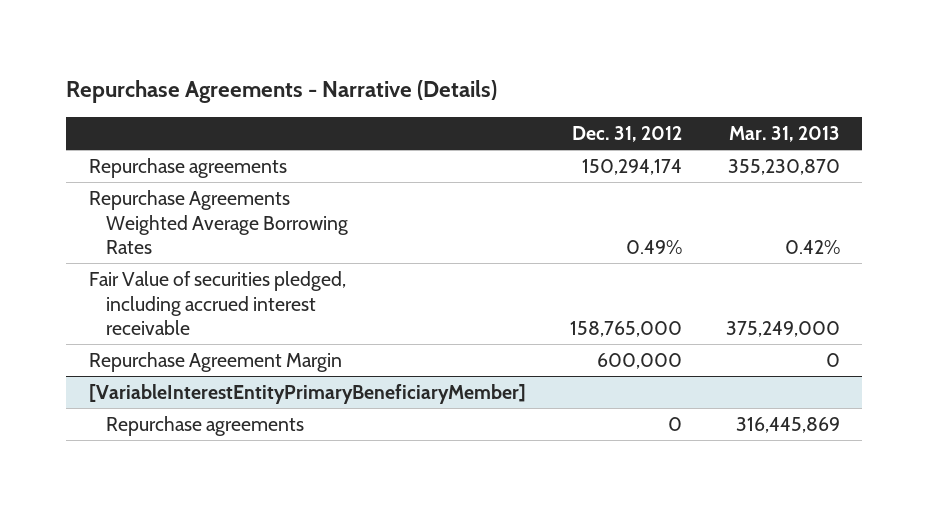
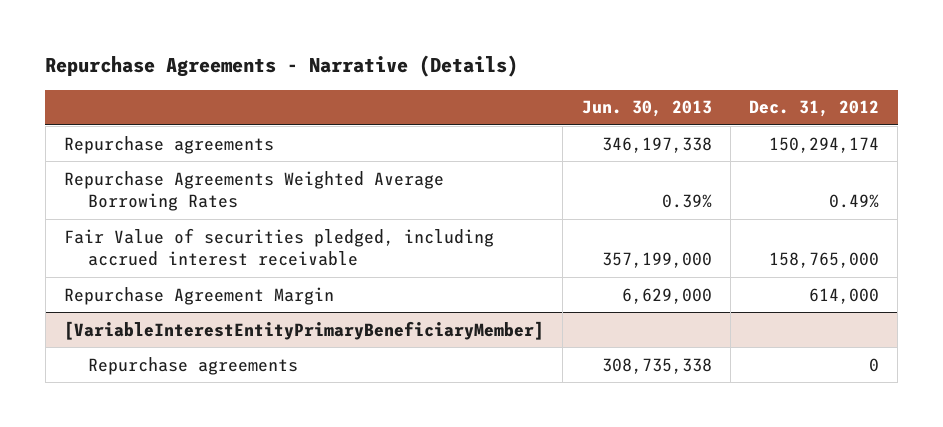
- | Dec. 31, 2012 | Mar. 31, 2013
+ | Jun. 30, 2013 | Dec. 31, 2012
- Repurchase Agreement Margin | 600,000 | 0
+ Repurchase Agreement Margin | 6,629,000 | 614,000

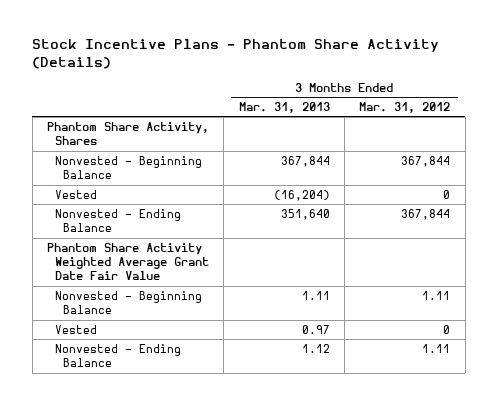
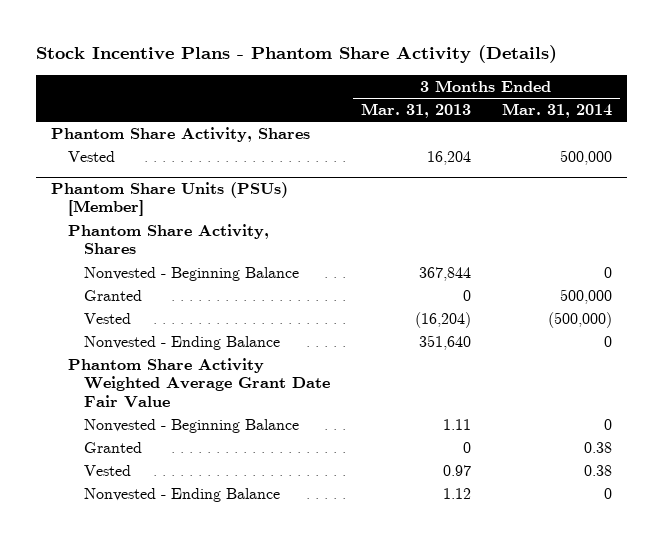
- | 3 Months Ended Mar. 31, 2013 | 3 Months Ended Mar. 31, 2012
+ | 3 Months Ended Mar. 31, 2013 | 3 Months Ended Mar. 31, 2014
+ Vested | 16,204 | 500,000
+ Phantom Share Units (PSUs) [Member]
+ Phantom Share Activity, Shares
+ Granted | 0 | 500,000
+ Granted | 0 | 0.38

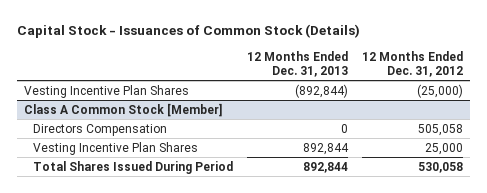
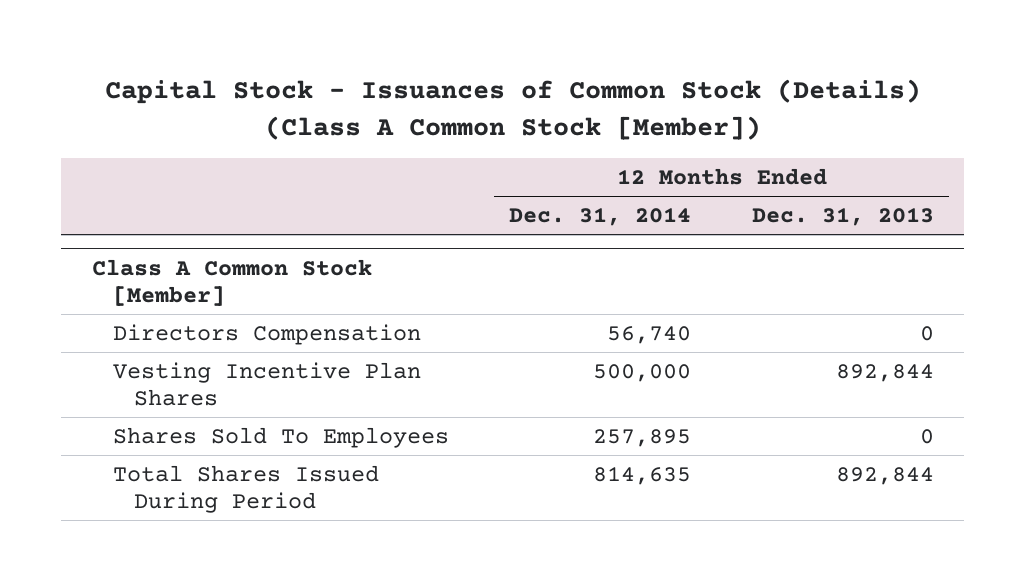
- Capital Stock - Issuances of Common Stock (Details)
+ Capital Stock - Issuances of Common Stock (Details) (Class A Common Stock [Member])
- | 12 Months Ended Dec. 31, 2013 | 12 Months Ended Dec. 31, 2012
+ | 12 Months Ended Dec. 31, 2014 | 12 Months Ended Dec. 31, 2013
- Vesting Incentive Plan Shares | (892,844) | (25,000)
@ Class A Common Stock [Member]
+ Shares Sold To Employees | 257,895 | 0

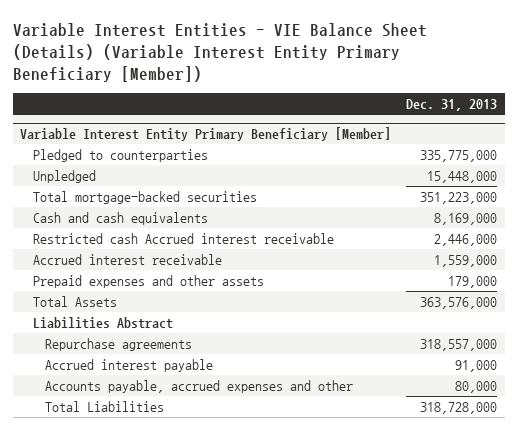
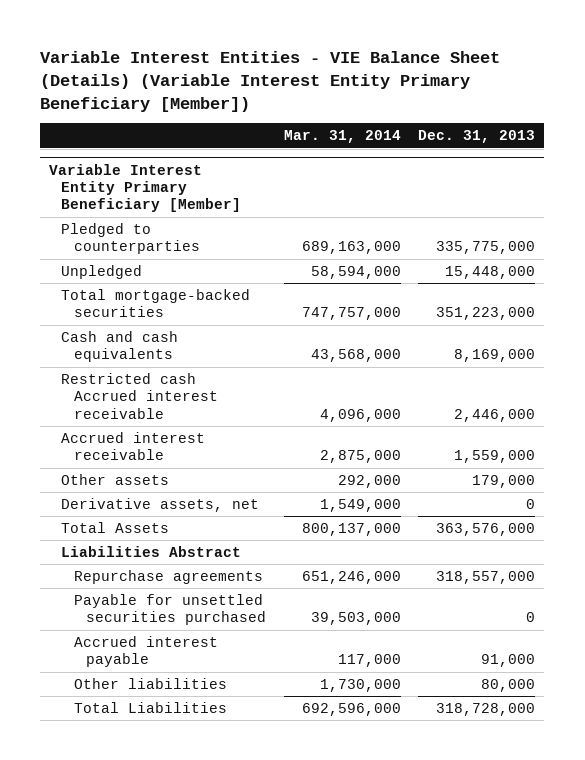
- | Dec. 31, 2013
+ | Mar. 31, 2014 | Dec. 31, 2013
@ Variable Interest Entity Primary Beneficiary [Member]
- Prepaid expenses and other assets | 179,000
+ Other assets | 292,000 | 179,000
+ Derivative assets, net | 1,549,000 | 0
+ Payable for unsettled securities purchased | 39,503,000 | 0
- Accounts payable, accrued expenses and other | 80,000
+ Other liabilities | 1,730,000 | 80,000

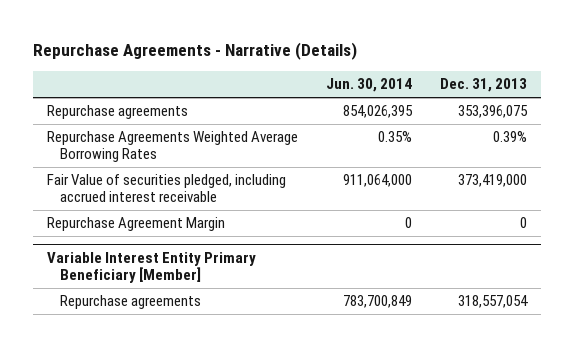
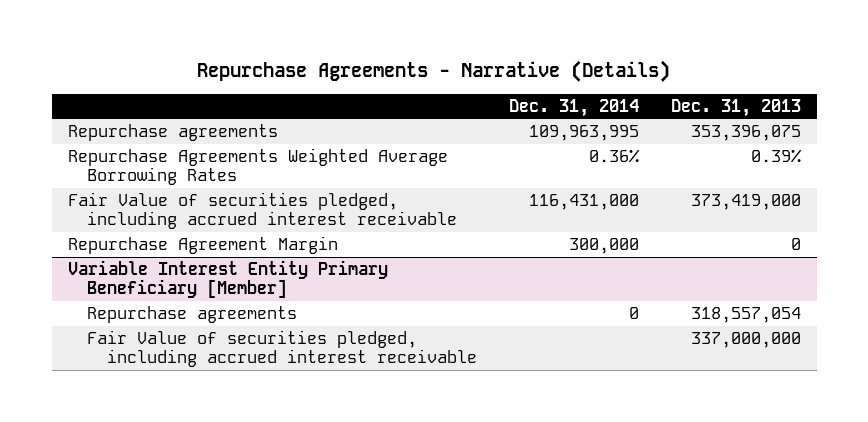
- | Jun. 30, 2014 | Dec. 31, 2013
+ | Dec. 31, 2014 | Dec. 31, 2013
@ Variable Interest Entity Primary Beneficiary [Member]
+ Fair Value of securities pledged, including accrued interest receivable | | 337,000,000

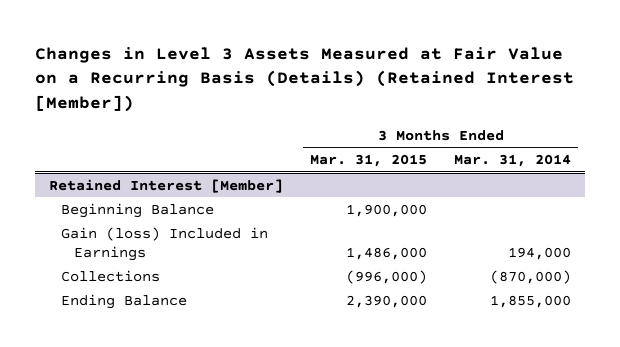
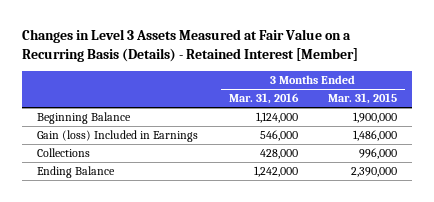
- Changes in Level 3 Assets Measured at Fair Value on a Recurring Basis (Details) (Retained Interest [Member])
+ Changes in Level 3 Assets Measured at Fair Value on a Recurring Basis (Details) - Retained Interest [Member]
- | 3 Months Ended Mar. 31, 2015 | 3 Months Ended Mar. 31, 2014
+ | 3 Months Ended Mar. 31, 2016 | 3 Months Ended Mar. 31, 2015
- Retained Interest [Member]
- Collections | (996,000) | (870,000)
+ Collections | 428,000 | 996,000

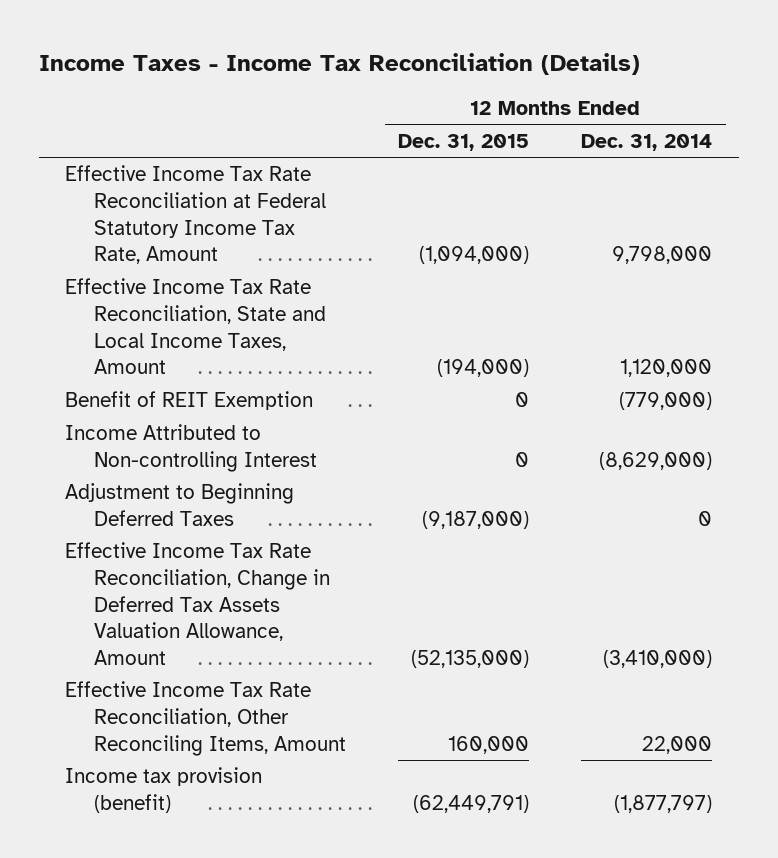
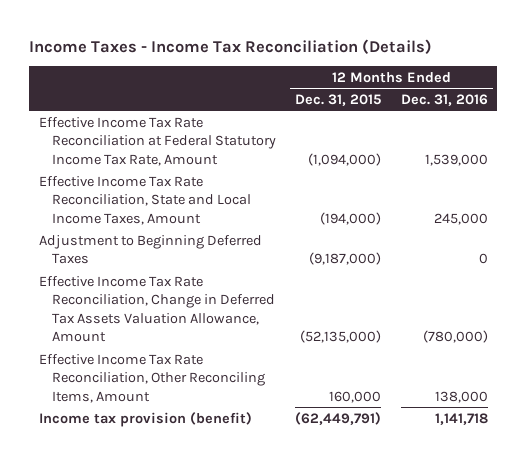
- | 12 Months Ended Dec. 31, 2015 | 12 Months Ended Dec. 31, 2014
+ | 12 Months Ended Dec. 31, 2015 | 12 Months Ended Dec. 31, 2016
- Benefit of REIT Exemption | 0 | (779,000)
- Income Attributed to Non-controlling Interest | 0 | (8,629,000)

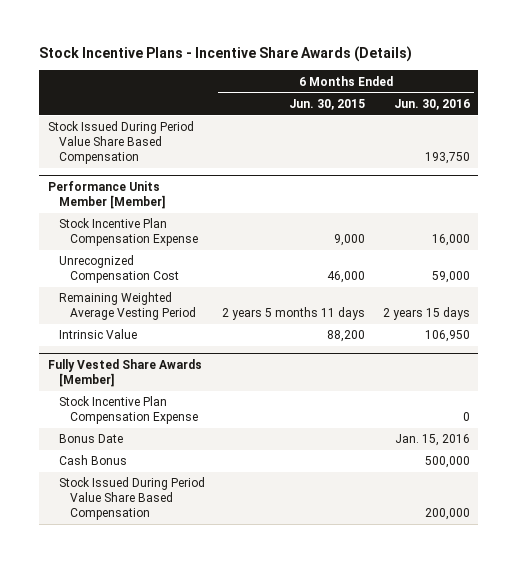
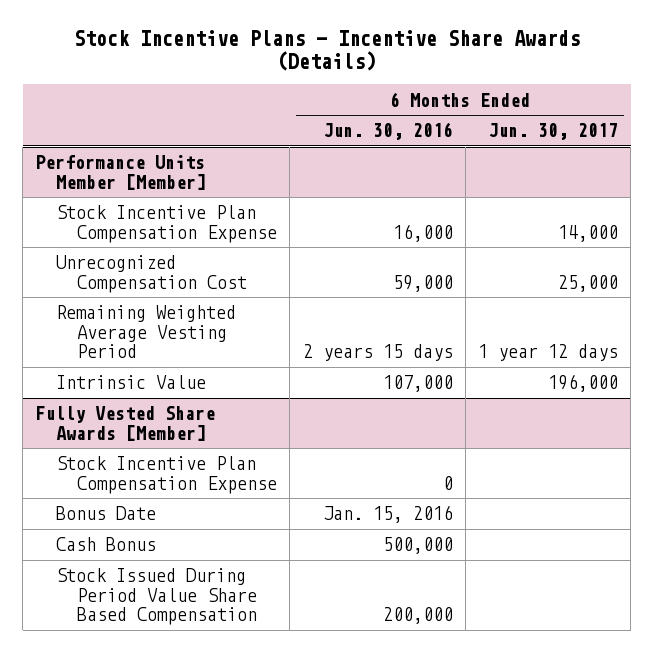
- | 6 Months Ended Jun. 30, 2015 | 6 Months Ended Jun. 30, 2016
+ | 6 Months Ended Jun. 30, 2016 | 6 Months Ended Jun. 30, 2017
- Stock Issued During Period Value Share Based Compensation | | 193,750
@ Performance Units Member [Member]
- Intrinsic Value | 88,200 | 106,950
+ Intrinsic Value | 107,000 | 196,000

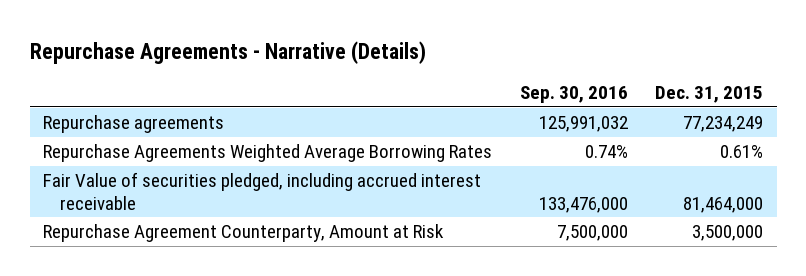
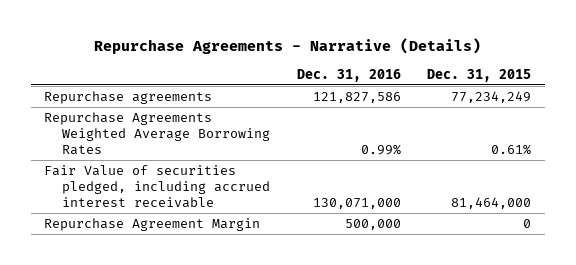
- | Sep. 30, 2016 | Dec. 31, 2015
+ | Dec. 31, 2016 | Dec. 31, 2015
- Repurchase Agreement Counterparty, Amount at Risk | 7,500,000 | 3,500,000
+ Repurchase Agreement Margin | 500,000 | 0

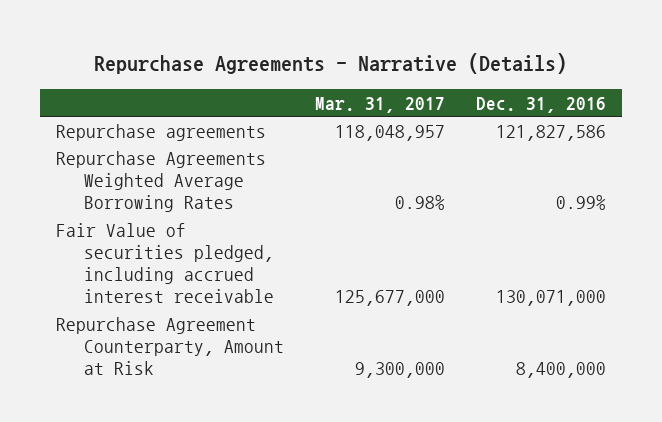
- | Dec. 31, 2016 | Dec. 31, 2015
+ | Mar. 31, 2017 | Dec. 31, 2016
- Repurchase Agreement Margin | 500,000 | 0
+ Repurchase Agreement Counterparty, Amount at Risk | 9,300,000 | 8,400,000

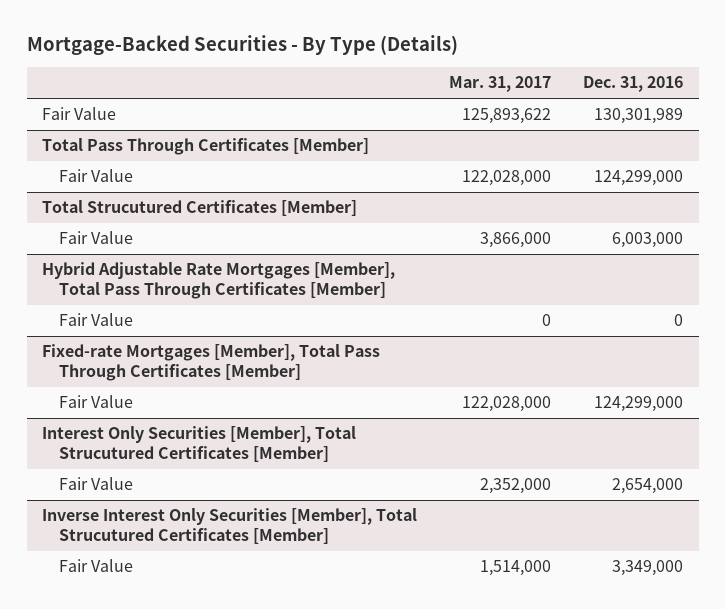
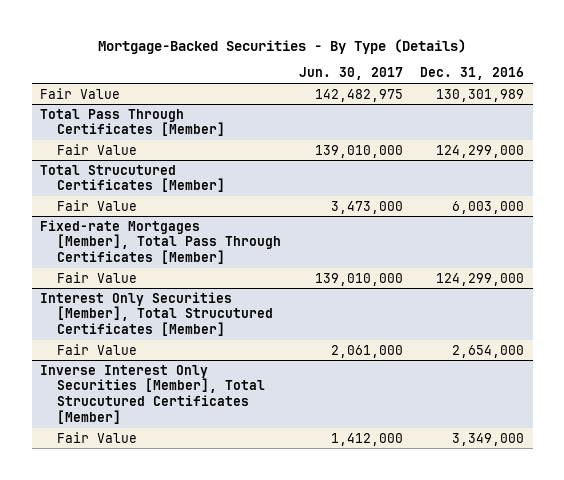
- | Mar. 31, 2017 | Dec. 31, 2016
+ | Jun. 30, 2017 | Dec. 31, 2016
- Hybrid Adjustable Rate Mortgages [Member], Total Pass Through Certificates [Member]
- Fair Value | 0 | 0

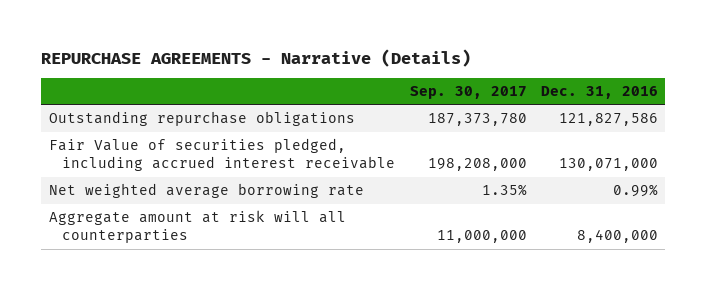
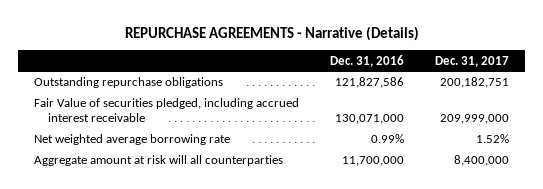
- | Sep. 30, 2017 | Dec. 31, 2016
+ | Dec. 31, 2016 | Dec. 31, 2017
- Aggregate amount at risk will all counterparties | 11,000,000 | 8,400,000
+ Aggregate amount at risk will all counterparties | 11,700,000 | 8,400,000

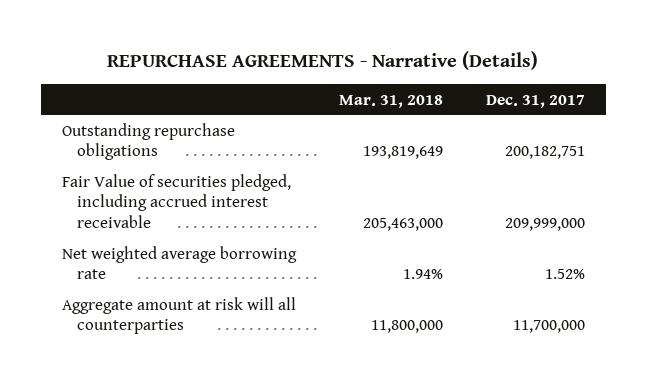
- | Dec. 31, 2016 | Dec. 31, 2017
+ | Mar. 31, 2018 | Dec. 31, 2017
- Aggregate amount at risk will all counterparties | 11,700,000 | 8,400,000
+ Aggregate amount at risk will all counterparties | 11,800,000 | 11,700,000

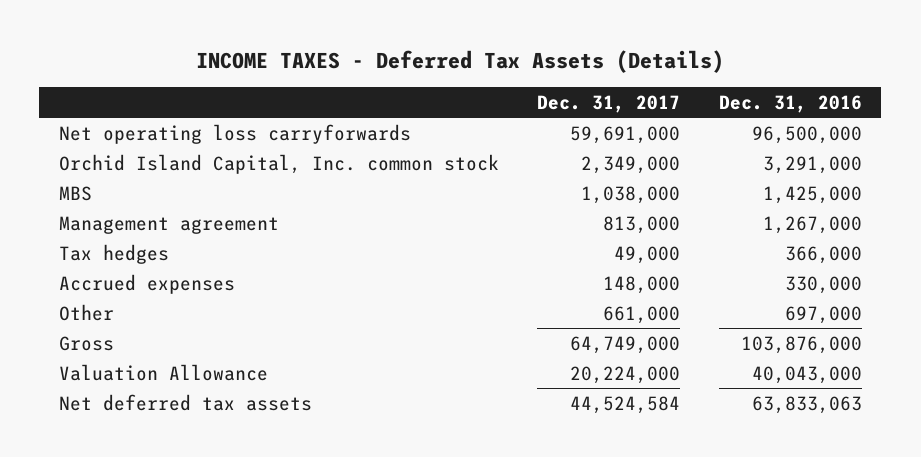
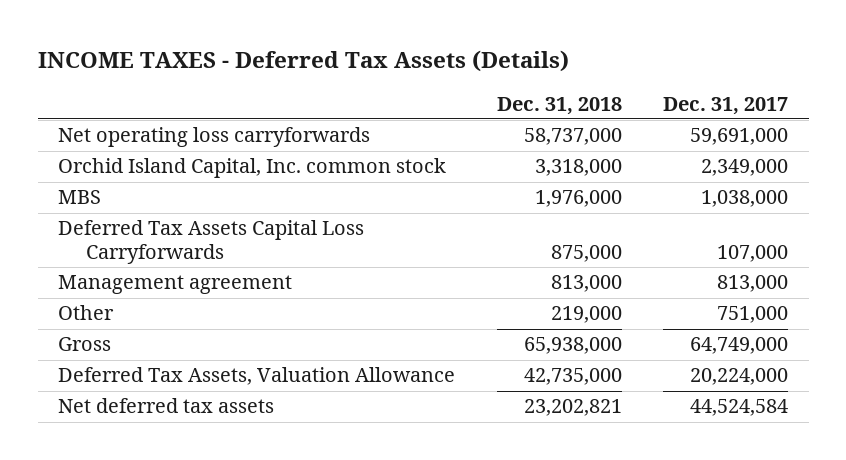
- | Dec. 31, 2017 | Dec. 31, 2016
+ | Dec. 31, 2018 | Dec. 31, 2017
+ Deferred Tax Assets Capital Loss Carryforwards | 875,000 | 107,000
- Tax hedges | 49,000 | 366,000
- Accrued expenses | 148,000 | 330,000
- Other | 661,000 | 697,000
+ Other | 219,000 | 751,000
- Valuation Allowance | 20,224,000 | 40,043,000
+ Deferred Tax Assets, Valuation Allowance | 42,735,000 | 20,224,000

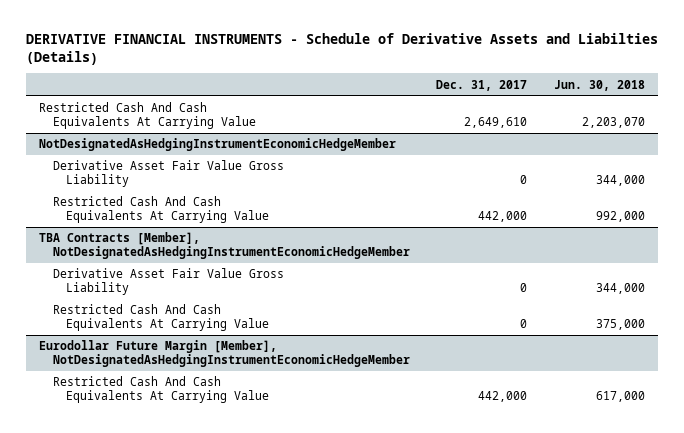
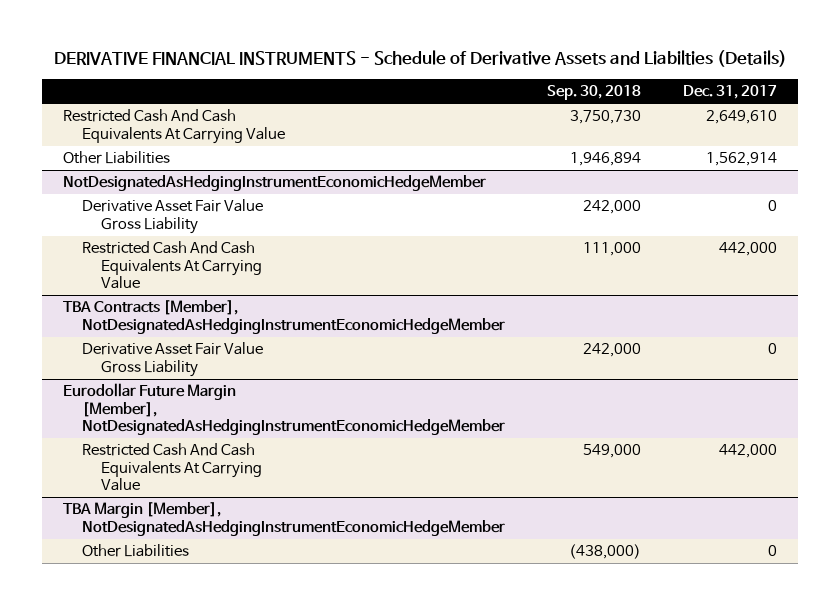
- | Dec. 31, 2017 | Jun. 30, 2018
+ | Sep. 30, 2018 | Dec. 31, 2017
+ Other Liabilities | 1,946,894 | 1,562,914
@ TBA Contracts [Member], NotDesignatedAsHedgingInstrumentEconomicHedgeMember
- Restricted Cash And Cash Equivalents At Carrying Value | 0 | 375,000
+ TBA Margin [Member], NotDesignatedAsHedgingInstrumentEconomicHedgeMember
+ Other Liabilities | (438,000) | 0

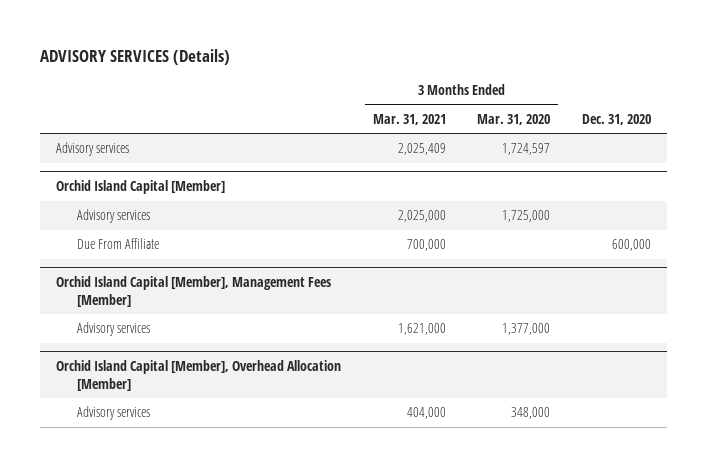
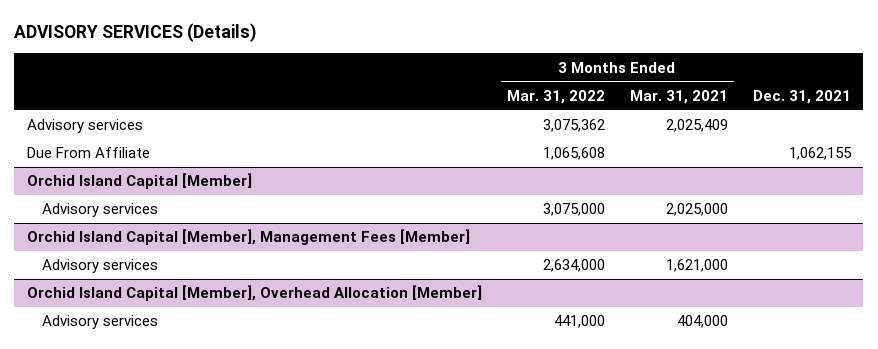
- | 3 Months Ended Mar. 31, 2021 | 3 Months Ended Mar. 31, 2020 | Dec. 31, 2020
+ | 3 Months Ended Mar. 31, 2022 | 3 Months Ended Mar. 31, 2021 | Dec. 31, 2021
+ Due From Affiliate | 1,065,608 | | 1,062,155
@ Orchid Island Capital [Member]
- Due From Affiliate | 700,000 | | 600,000

